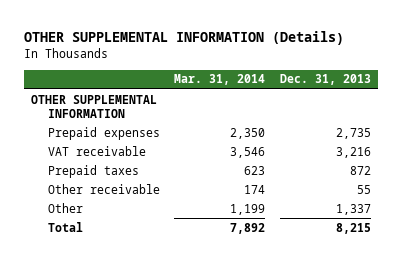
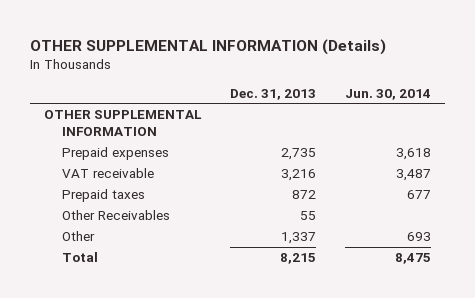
- | Mar. 31, 2014 | Dec. 31, 2013
+ | Dec. 31, 2013 | Jun. 30, 2014
- Other receivable | 174 | 55
+ Other Receivables | 55 |

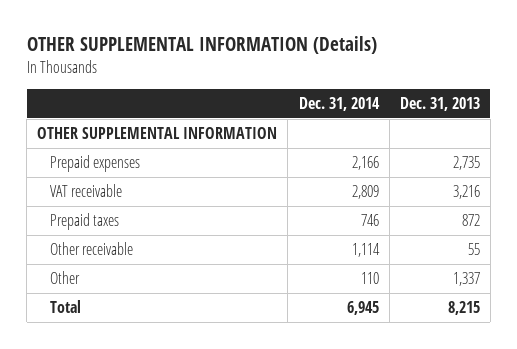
- | Dec. 31, 2013 | Jun. 30, 2014
+ | Dec. 31, 2014 | Dec. 31, 2013
- Other Receivables | 55 |
+ Other receivable | 1,114 | 55

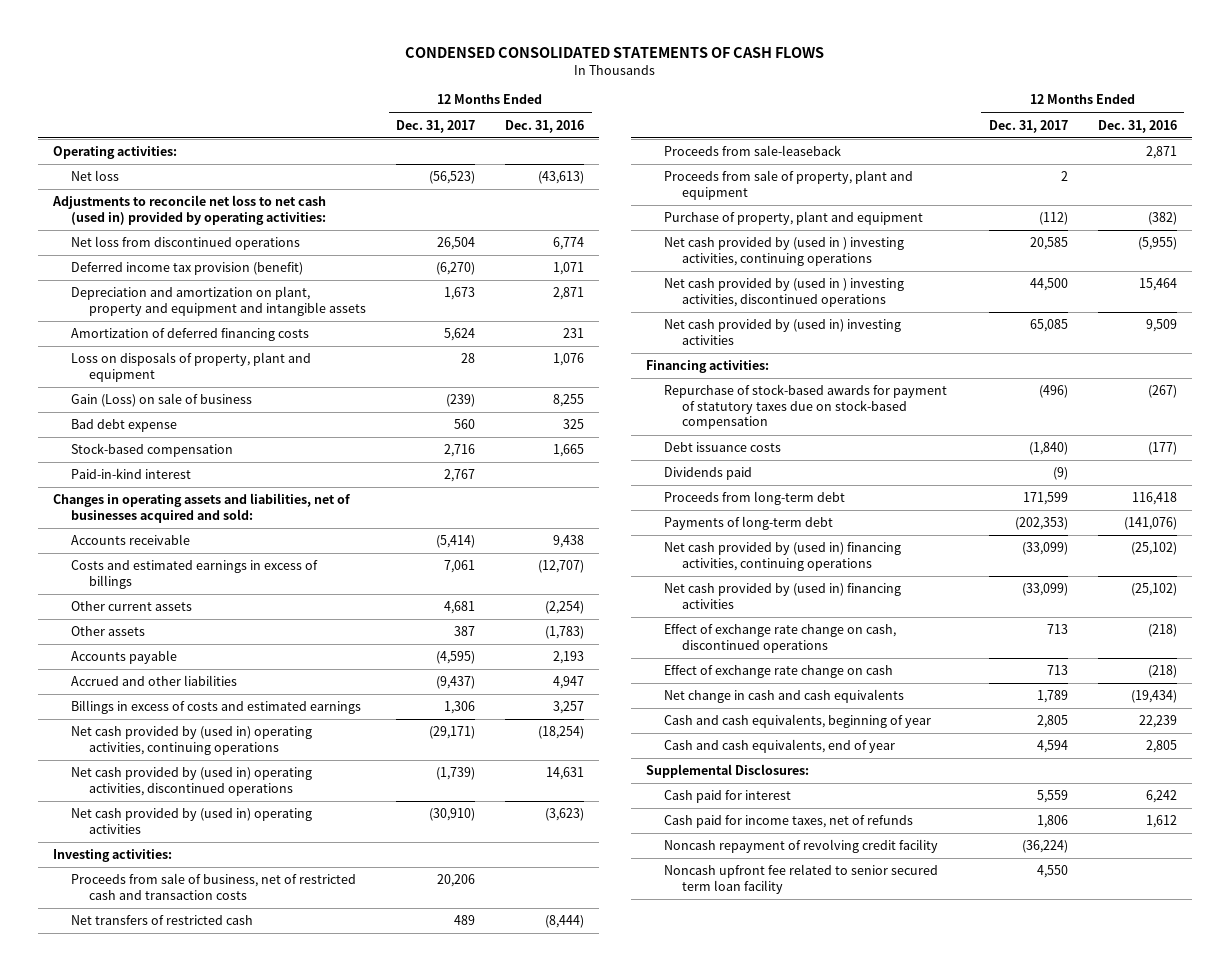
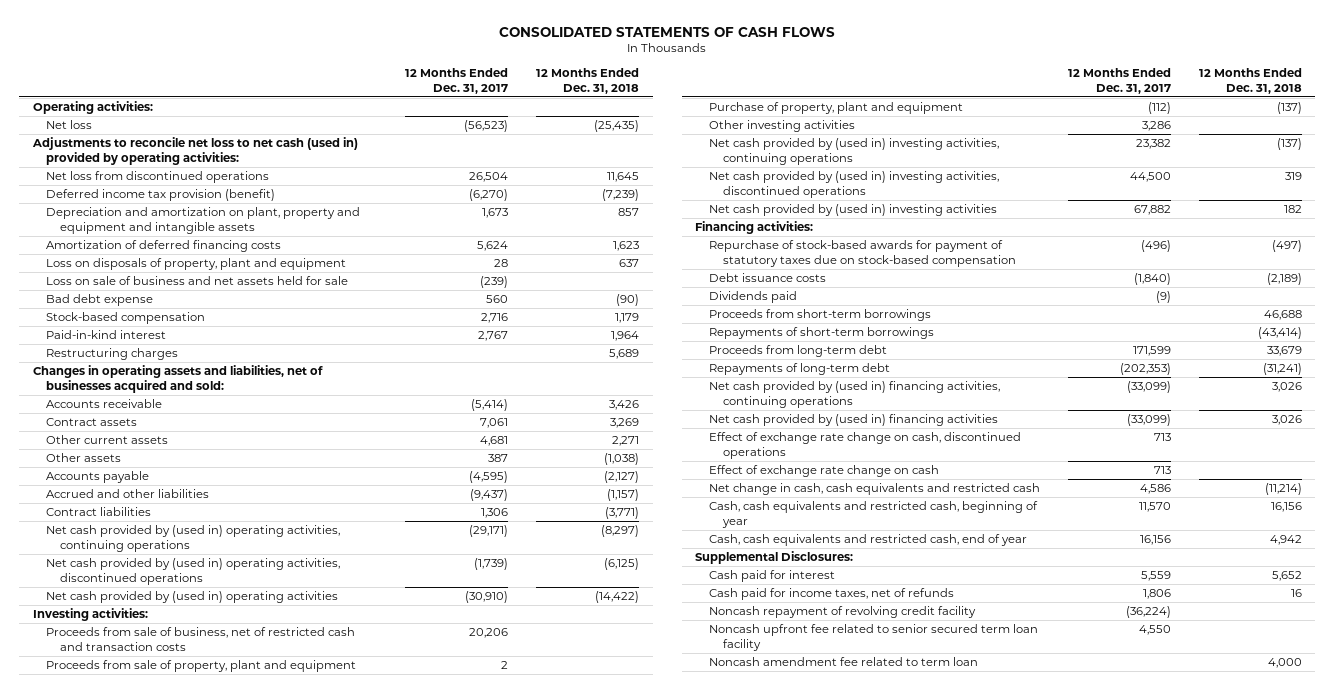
- CONDENSED CONSOLIDATED STATEMENTS OF CASH FLOWS
+ CONSOLIDATED STATEMENTS OF CASH FLOWS
- | 12 Months Ended Dec. 31, 2017 | 12 Months Ended Dec. 31, 2016
+ | 12 Months Ended Dec. 31, 2017 | 12 Months Ended Dec. 31, 2018
- Gain (Loss) on sale of business | (239) | 8,255
+ Loss on sale of business and net assets held for sale | (239) |
+ Restructuring charges | | 5,689
- Costs and estimated earnings in excess of billings | 7,061 | (12,707)
+ Contract assets | 7,061 | 3,269
- Billings in excess of costs and estimated earnings | 1,306 | 3,257
+ Contract liabilities | 1,306 | (3,771)
- Net transfers of restricted cash | 489 | (8,444)
- Proceeds from sale-leaseback | | 2,871
- Net cash provided by (used in ) investing activities, continuing operations | 20,585 | (5,955)
- Net cash provided by (used in ) investing activities, discontinued operations | 44,500 | 15,464
- Net cash provided by (used in) investing activities | 65,085 | 9,509
+ Other investing activities | 3,286 |
+ Net cash provided by (used in) investing activities, continuing operations | 23,382 | (137)
+ Net cash provided by (used in) investing activities, discontinued operations | 44,500 | 319
+ Net cash provided by (used in) investing activities | 67,882 | 182
+ Proceeds from short-term borrowings | | 46,688
+ Repayments of short-term borrowings | | (43,414)
- Payments of long-term debt | (202,353) | (141,076)
+ Repayments of long-term debt | (202,353) | (31,241)
- Net change in cash and cash equivalents | 1,789 | (19,434)
- Cash and cash equivalents, beginning of year | 2,805 | 22,239
- Cash and cash equivalents, end of year | 4,594 | 2,805
+ Net change in cash, cash equivalents and restricted cash | 4,586 | (11,214)
+ Cash, cash equivalents and restricted cash, beginning of year | 11,570 | 16,156
+ Cash, cash equivalents and restricted cash, end of year | 16,156 | 4,942
+ Noncash amendment fee related to term loan | | 4,000

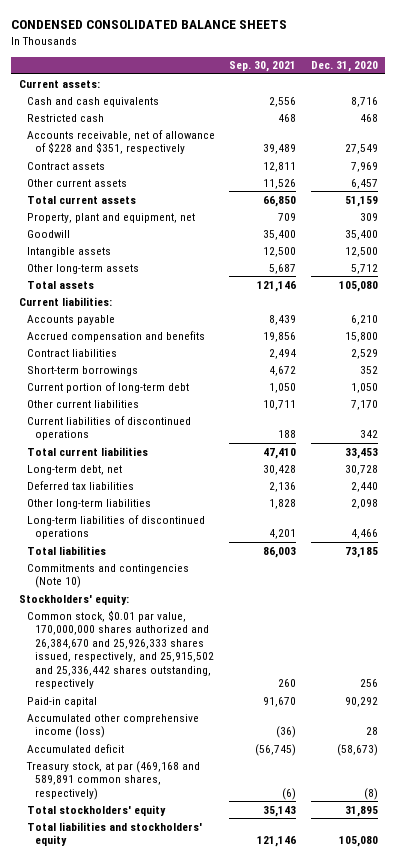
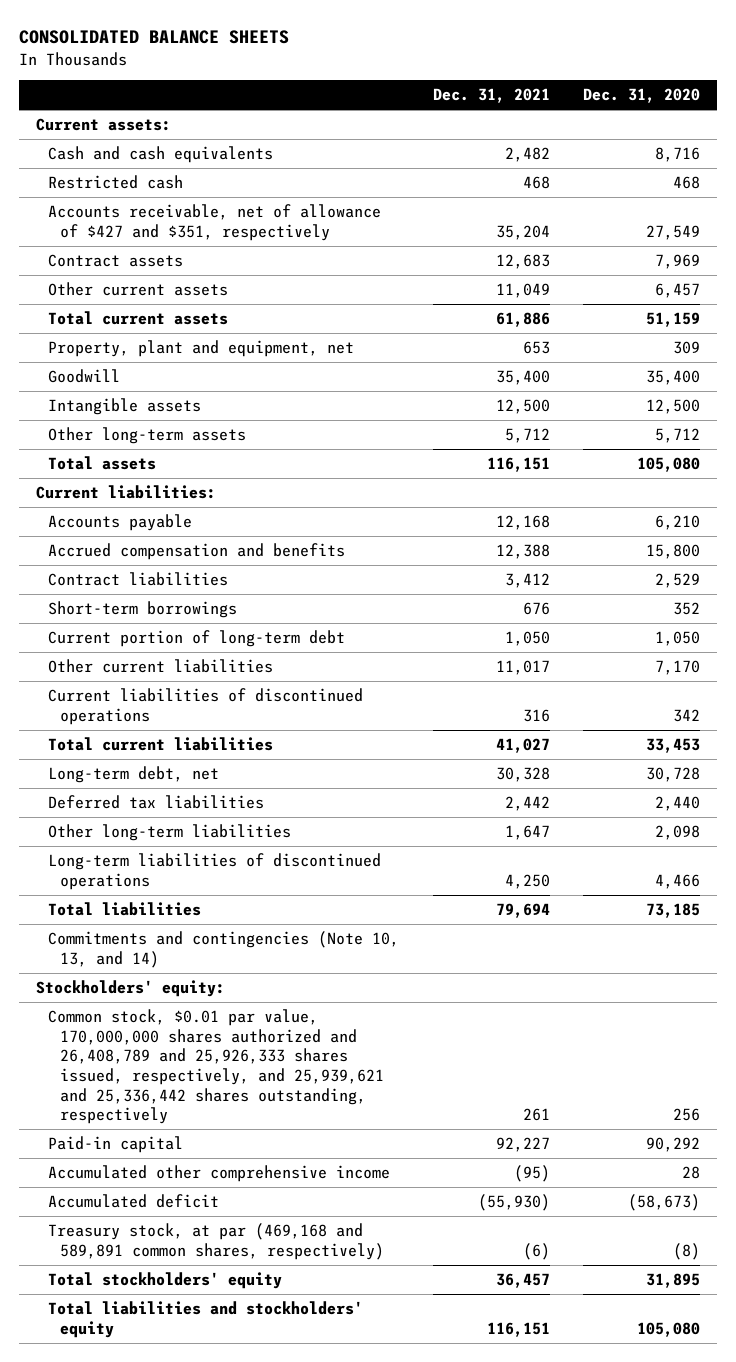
- CONDENSED CONSOLIDATED BALANCE SHEETS
+ CONSOLIDATED BALANCE SHEETS
- | Sep. 30, 2021 | Dec. 31, 2020
+ | Dec. 31, 2021 | Dec. 31, 2020
- Accounts receivable, net of allowance of $228 and $351, respectively | 39,489 | 27,549
+ Accounts receivable, net of allowance of $427 and $351, respectively | 35,204 | 27,549
- Commitments and contingencies (Note 10)
+ Commitments and contingencies (Note 10, 13, and 14)
- Common stock, $0.01 par value, 170,000,000 shares authorized and 26,384,670 and 25,926,333 shares issued, respectively, and 25,915,502 and 25,336,442 shares outstanding, respectively | 260 | 256
+ Common stock, $0.01 par value, 170,000,000 shares authorized and 26,408,789 and 25,926,333 shares issued, respectively, and 25,939,621 and 25,336,442 shares outstanding, respectively | 261 | 256
- Accumulated other comprehensive income (loss) | (36) | 28
+ Accumulated other comprehensive income | (95) | 28

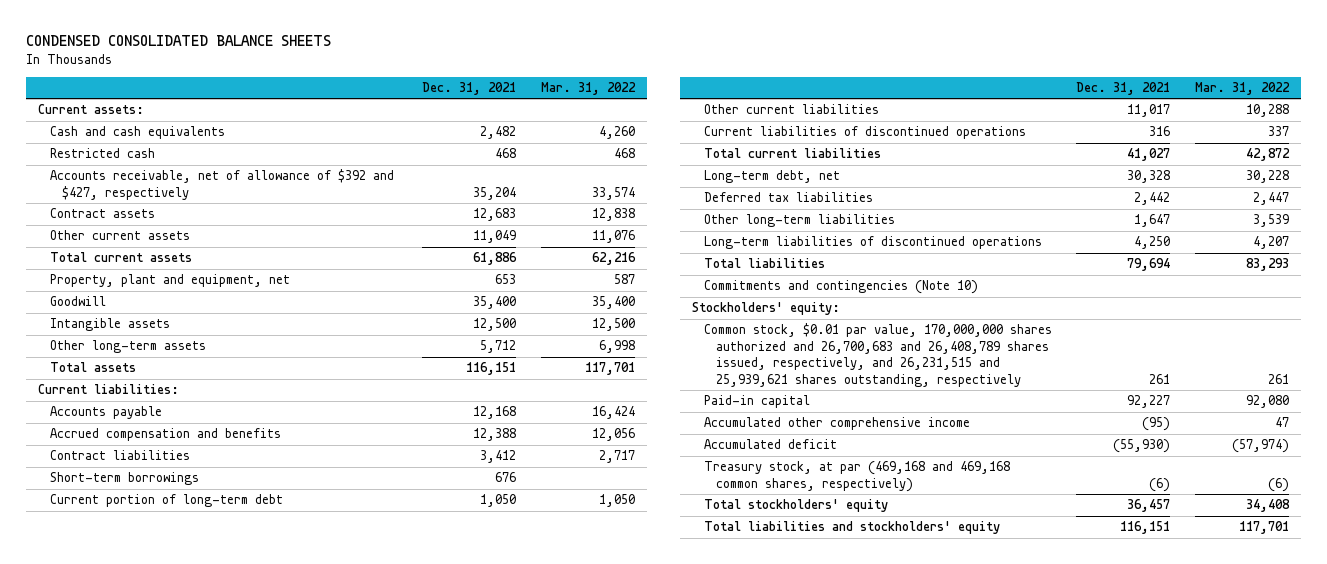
- CONSOLIDATED BALANCE SHEETS
+ CONDENSED CONSOLIDATED BALANCE SHEETS
- | Dec. 31, 2021 | Dec. 31, 2020
+ | Dec. 31, 2021 | Mar. 31, 2022
- Accounts receivable, net of allowance of $427 and $351, respectively | 35,204 | 27,549
+ Accounts receivable, net of allowance of $392 and $427, respectively | 35,204 | 33,574
- Commitments and contingencies (Note 10, 13, and 14)
+ Commitments and contingencies (Note 10)
- Common stock, $0.01 par value, 170,000,000 shares authorized and 26,408,789 and 25,926,333 shares issued, respectively, and 25,939,621 and 25,336,442 shares outstanding, respectively | 261 | 256
+ Common stock, $0.01 par value, 170,000,000 shares authorized and 26,700,683 and 26,408,789 shares issued, respectively, and 26,231,515 and 25,939,621 shares outstanding, respectively | 261 | 261
- Treasury stock, at par (469,168 and 589,891 common shares, respectively) | (6) | (8)
+ Treasury stock, at par (469,168 and 469,168 common shares, respectively) | (6) | (6)

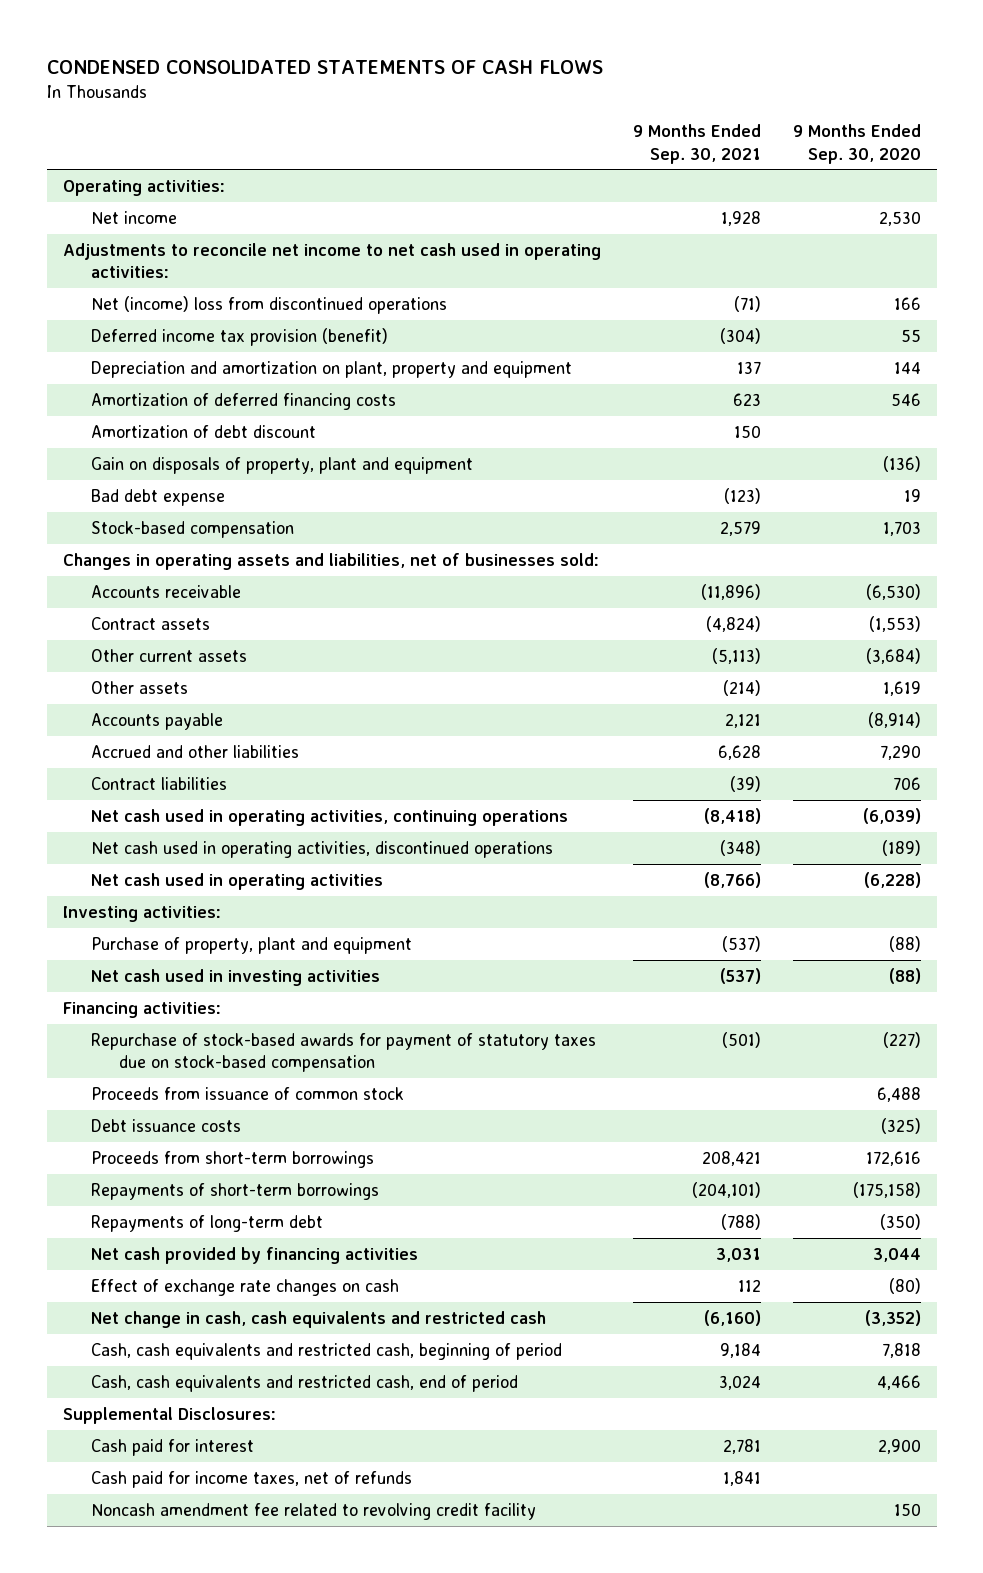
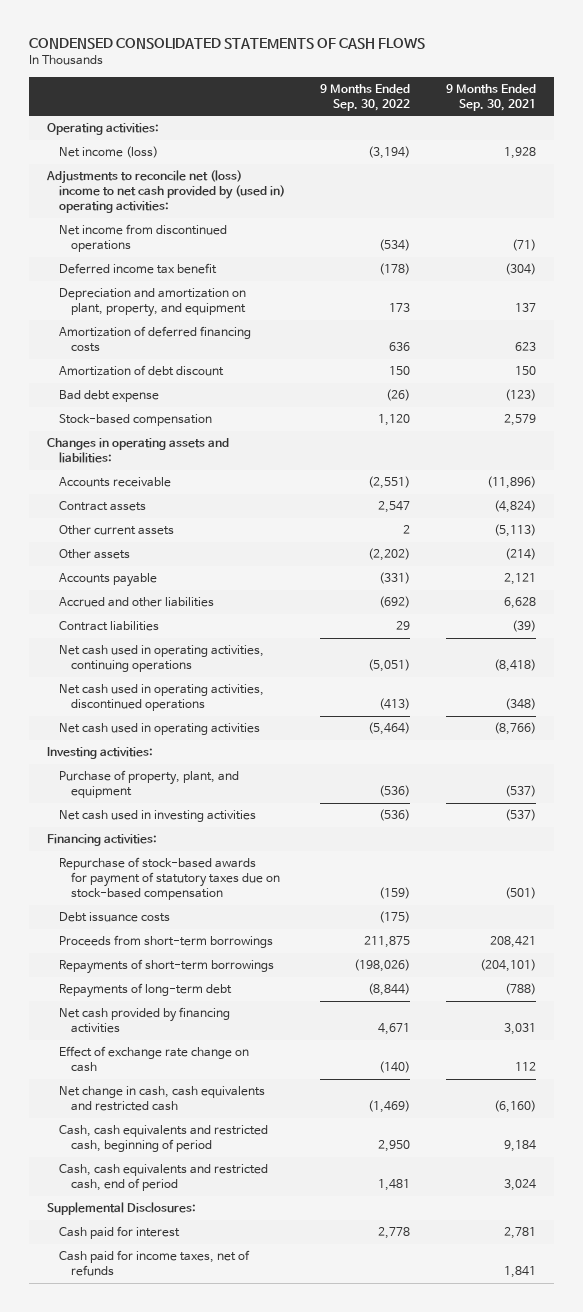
- | 9 Months Ended Sep. 30, 2021 | 9 Months Ended Sep. 30, 2020
+ | 9 Months Ended Sep. 30, 2022 | 9 Months Ended Sep. 30, 2021
- Net income | 1,928 | 2,530
- Adjustments to reconcile net income to net cash used in operating activities:
- Net (income) loss from discontinued operations | (71) | 166
- Deferred income tax provision (benefit) | (304) | 55
- Depreciation and amortization on plant, property and equipment | 137 | 144
+ Net income (loss) | (3,194) | 1,928
+ Adjustments to reconcile net (loss) income to net cash provided by (used in) operating activities:
+ Net income from discontinued operations | (534) | (71)
+ Deferred income tax benefit | (178) | (304)
+ Depreciation and amortization on plant, property, and equipment | 173 | 137
- Gain on disposals of property, plant and equipment | | (136)
- Changes in operating assets and liabilities, net of businesses sold:
+ Changes in operating assets and liabilities:
- Purchase of property, plant and equipment | (537) | (88)
+ Purchase of property, plant, and equipment | (536) | (537)
- Proceeds from issuance of common stock | | 6,488
- Effect of exchange rate changes on cash | 112 | (80)
+ Effect of exchange rate change on cash | (140) | 112
- Noncash amendment fee related to revolving credit facility | | 150

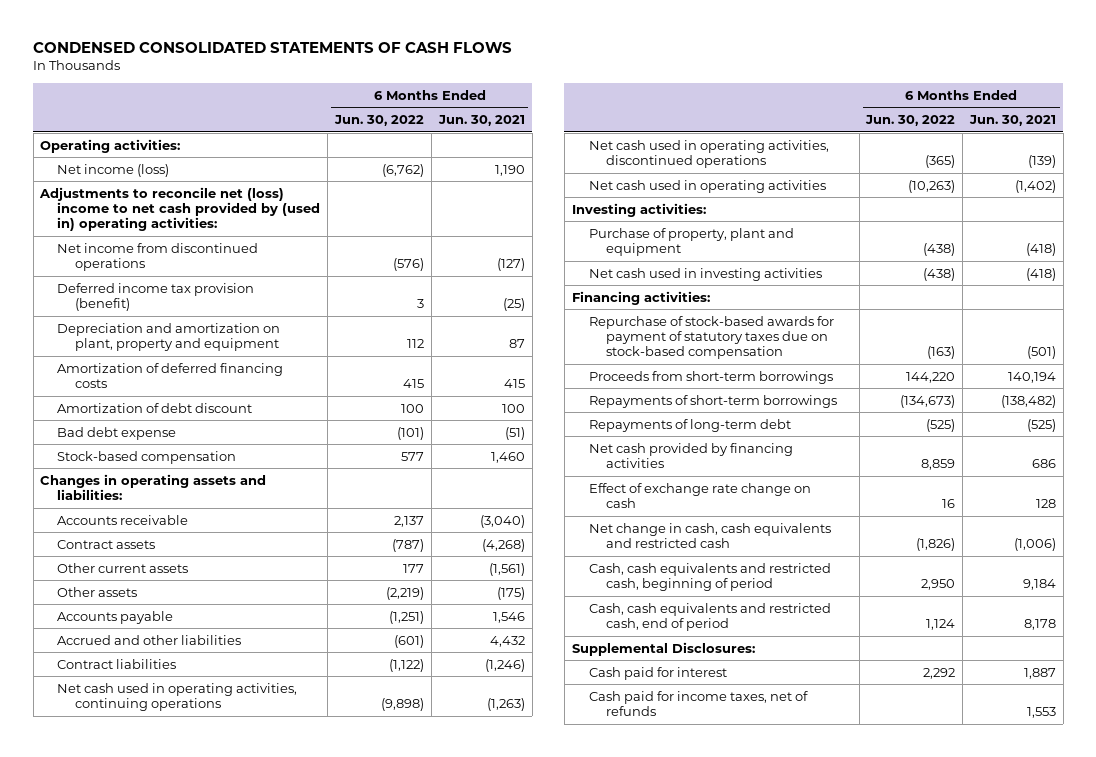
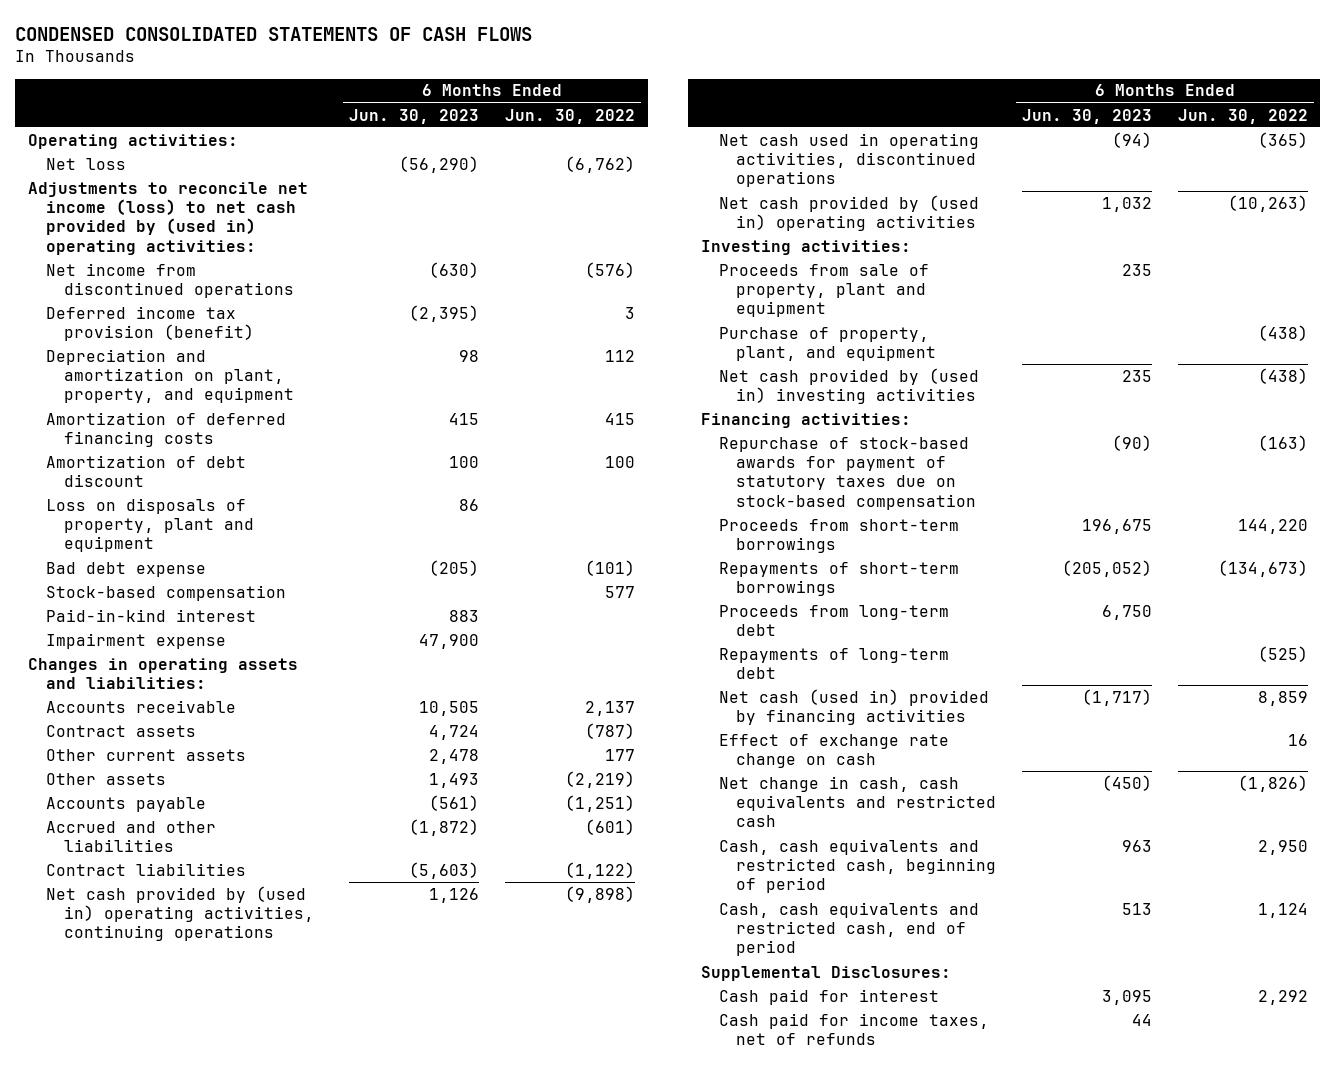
- | 6 Months Ended Jun. 30, 2022 | 6 Months Ended Jun. 30, 2021
+ | 6 Months Ended Jun. 30, 2023 | 6 Months Ended Jun. 30, 2022
- Net income (loss) | (6,762) | 1,190
- Adjustments to reconcile net (loss) income to net cash provided by (used in) operating activities:
+ Net loss | (56,290) | (6,762)
+ Adjustments to reconcile net income (loss) to net cash provided by (used in) operating activities:
- Depreciation and amortization on plant, property and equipment | 112 | 87
+ Depreciation and amortization on plant, property, and equipment | 98 | 112
+ Loss on disposals of property, plant and equipment | 86 |
+ Paid-in-kind interest | 883 |
+ Impairment expense | 47,900 |
- Net cash used in operating activities, continuing operations | (9,898) | (1,263)
+ Net cash provided by (used in) operating activities, continuing operations | 1,126 | (9,898)
- Net cash used in operating activities | (10,263) | (1,402)
+ Net cash provided by (used in) operating activities | 1,032 | (10,263)
- Purchase of property, plant and equipment | (438) | (418)
- Net cash used in investing activities | (438) | (418)
+ Proceeds from sale of property, plant and equipment | 235 |
+ Purchase of property, plant, and equipment | | (438)
+ Net cash provided by (used in) investing activities | 235 | (438)
+ Proceeds from long-term debt | 6,750 |
- Net cash provided by financing activities | 8,859 | 686
+ Net cash (used in) provided by financing activities | (1,717) | 8,859

